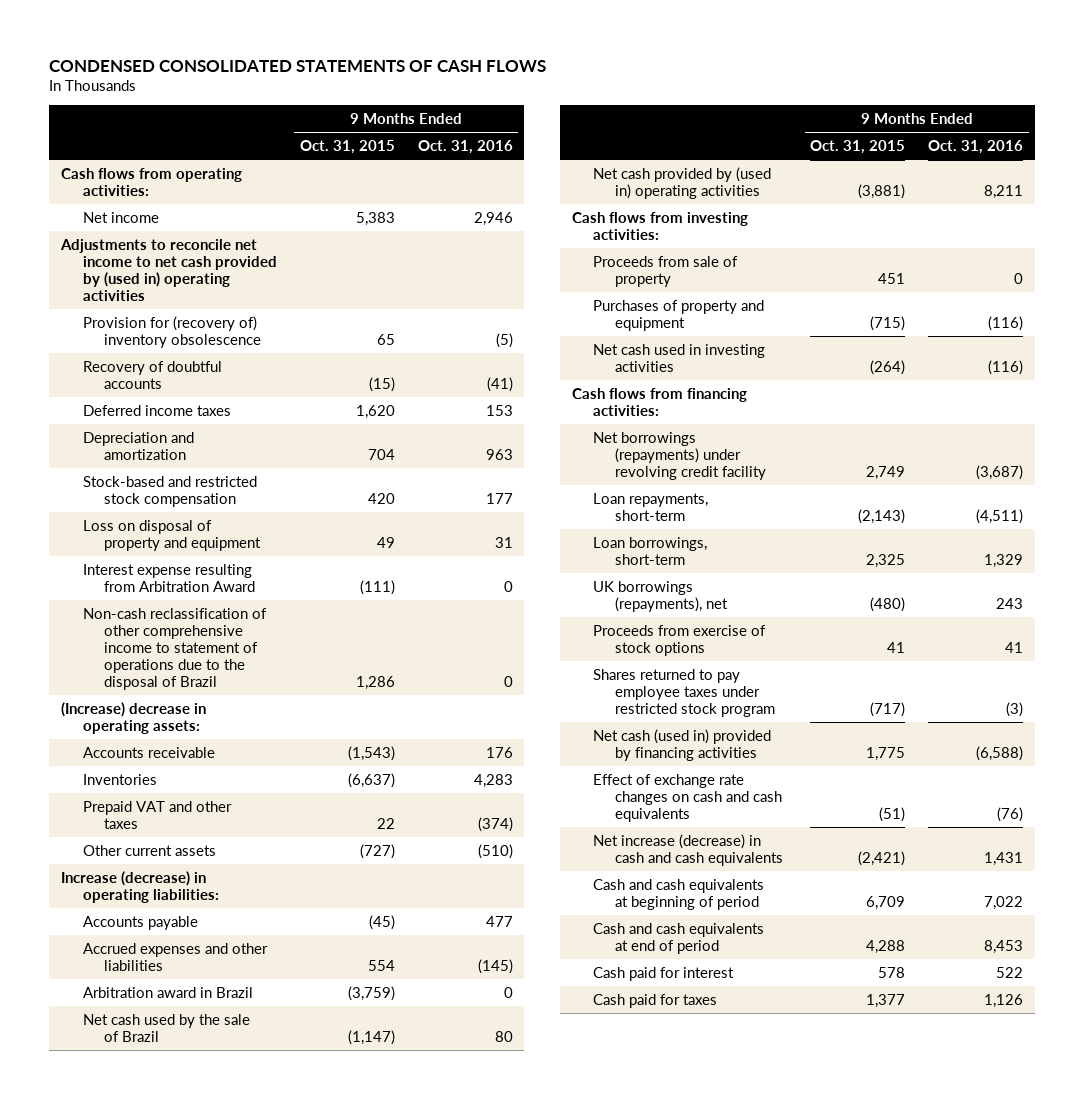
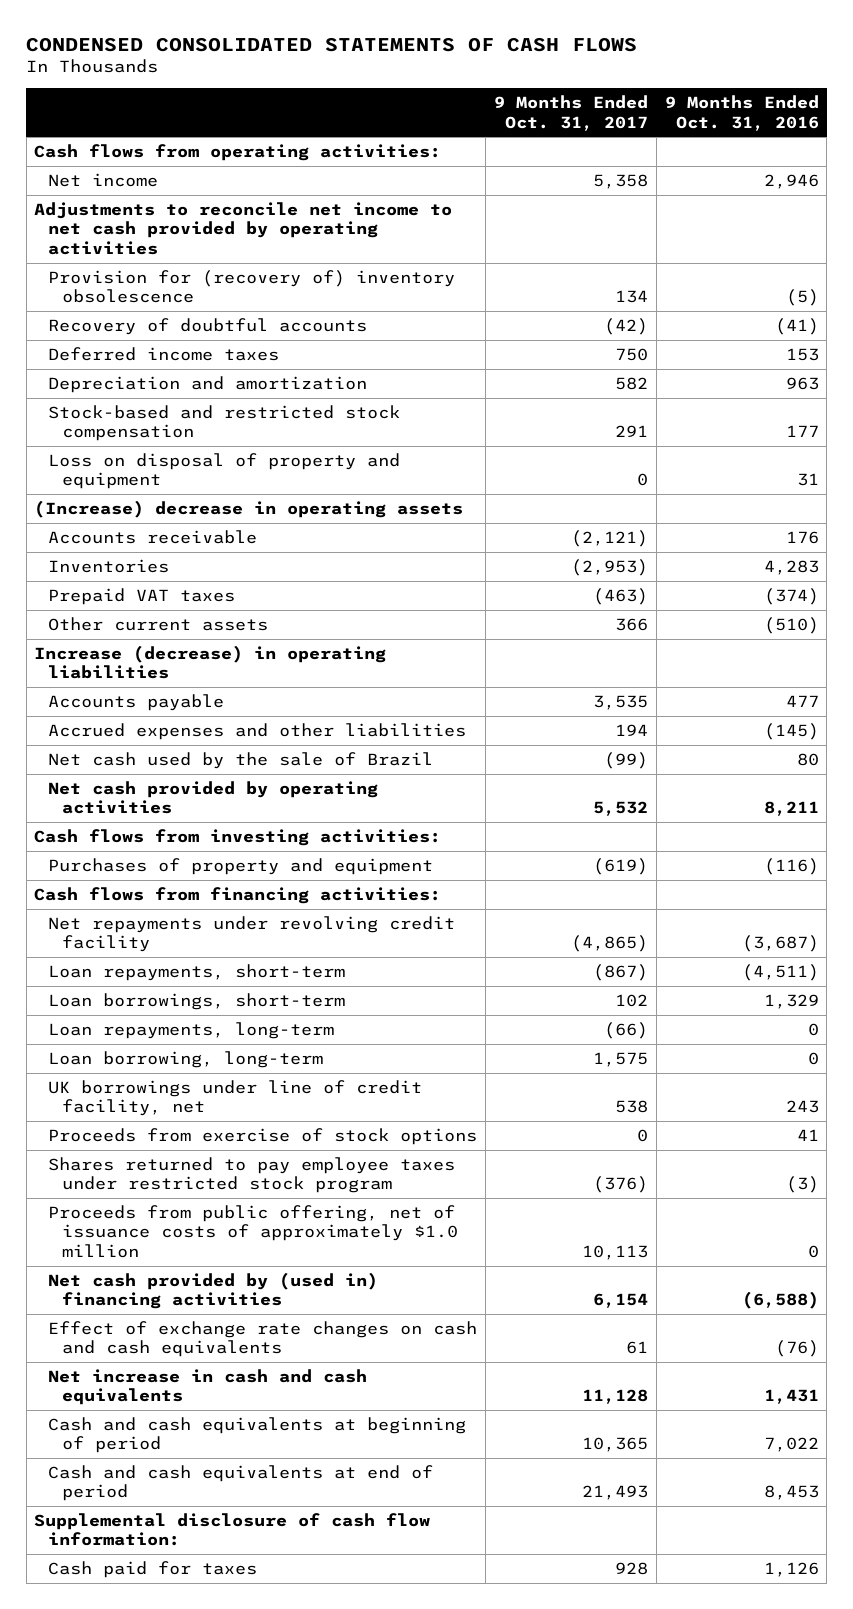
- | 9 Months Ended Oct. 31, 2015 | 9 Months Ended Oct. 31, 2016
+ | 9 Months Ended Oct. 31, 2017 | 9 Months Ended Oct. 31, 2016
- Adjustments to reconcile net income to net cash provided by (used in) operating activities
+ Adjustments to reconcile net income to net cash provided by operating activities
- Interest expense resulting from Arbitration Award | (111) | 0
- Non-cash reclassification of other comprehensive income to statement of operations due to the disposal of Brazil | 1,286 | 0
- (Increase) decrease in operating assets:
+ (Increase) decrease in operating assets
- Prepaid VAT and other taxes | 22 | (374)
+ Prepaid VAT taxes | (463) | (374)
- Increase (decrease) in operating liabilities:
+ Increase (decrease) in operating liabilities
- Arbitration award in Brazil | (3,759) | 0
- Net cash provided by (used in) operating activities | (3,881) | 8,211
+ Net cash provided by operating activities | 5,532 | 8,211
- Proceeds from sale of property | 451 | 0
- Net cash used in investing activities | (264) | (116)
- Net borrowings (repayments) under revolving credit facility | 2,749 | (3,687)
+ Net repayments under revolving credit facility | (4,865) | (3,687)
- UK borrowings (repayments), net | (480) | 243
+ Loan repayments, long-term | (66) | 0
+ Loan borrowing, long-term | 1,575 | 0
+ UK borrowings under line of credit facility, net | 538 | 243
- Net cash (used in) provided by financing activities | 1,775 | (6,588)
+ Proceeds from public offering, net of issuance costs of approximately $1.0 million | 10,113 | 0
+ Net cash provided by (used in) financing activities | 6,154 | (6,588)
- Net increase (decrease) in cash and cash equivalents | (2,421) | 1,431
+ Net increase in cash and cash equivalents | 11,128 | 1,431
- Cash paid for interest | 578 | 522
+ Supplemental disclosure of cash flow information:

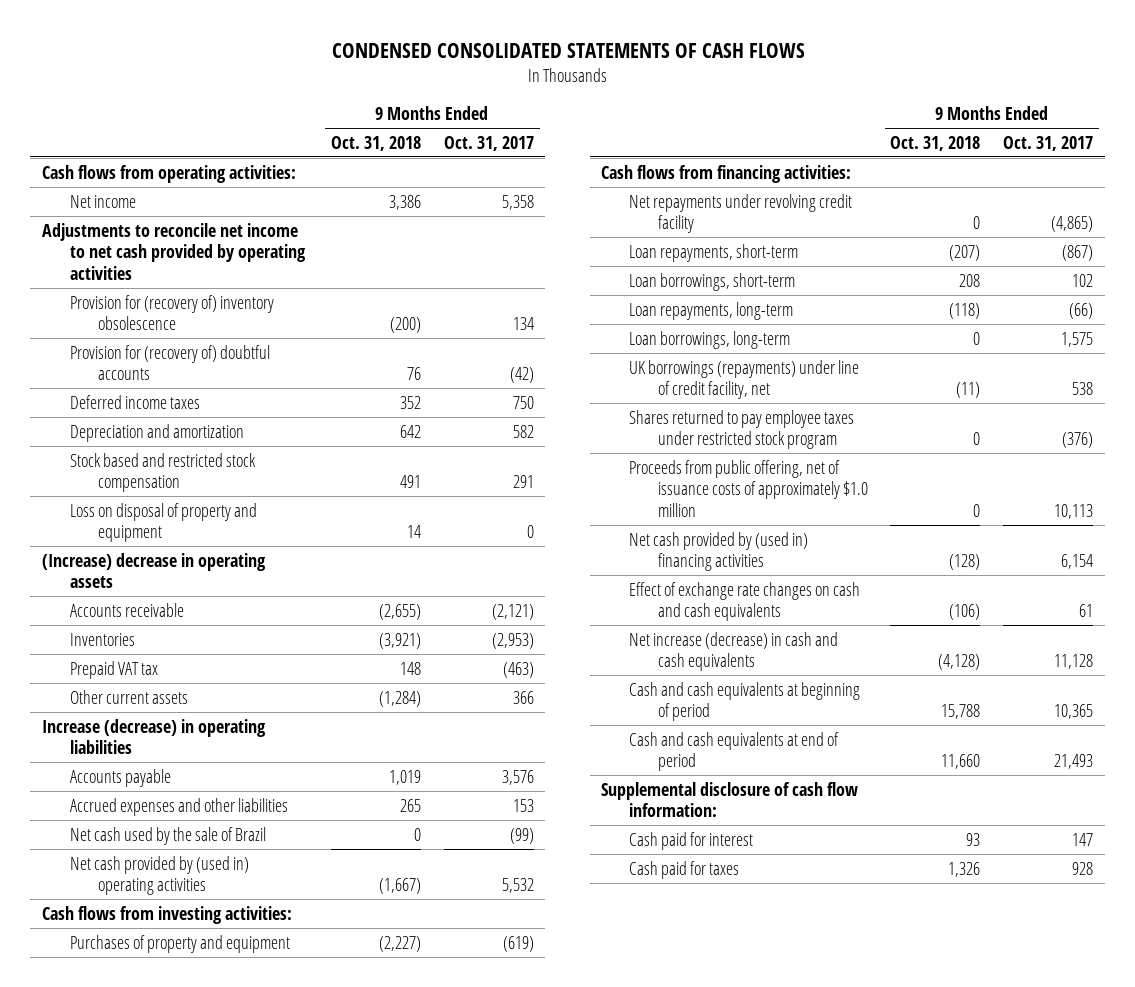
- | 9 Months Ended Oct. 31, 2017 | 9 Months Ended Oct. 31, 2016
+ | 9 Months Ended Oct. 31, 2018 | 9 Months Ended Oct. 31, 2017
- Recovery of doubtful accounts | (42) | (41)
+ Provision for (recovery of) doubtful accounts | 76 | (42)
- Stock-based and restricted stock compensation | 291 | 177
+ Stock based and restricted stock compensation | 491 | 291
- Prepaid VAT taxes | (463) | (374)
+ Prepaid VAT tax | 148 | (463)
- Accounts payable | 3,535 | 477
- Accrued expenses and other liabilities | 194 | (145)
+ Accounts payable | 1,019 | 3,576
+ Accrued expenses and other liabilities | 265 | 153
- Net cash provided by operating activities | 5,532 | 8,211
+ Net cash provided by (used in) operating activities | (1,667) | 5,532
- Loan borrowing, long-term | 1,575 | 0
- UK borrowings under line of credit facility, net | 538 | 243
- Proceeds from exercise of stock options | 0 | 41
+ Loan borrowings, long-term | 0 | 1,575
+ UK borrowings (repayments) under line of credit facility, net | (11) | 538
- Net increase in cash and cash equivalents | 11,128 | 1,431
+ Net increase (decrease) in cash and cash equivalents | (4,128) | 11,128
+ Cash paid for interest | 93 | 147

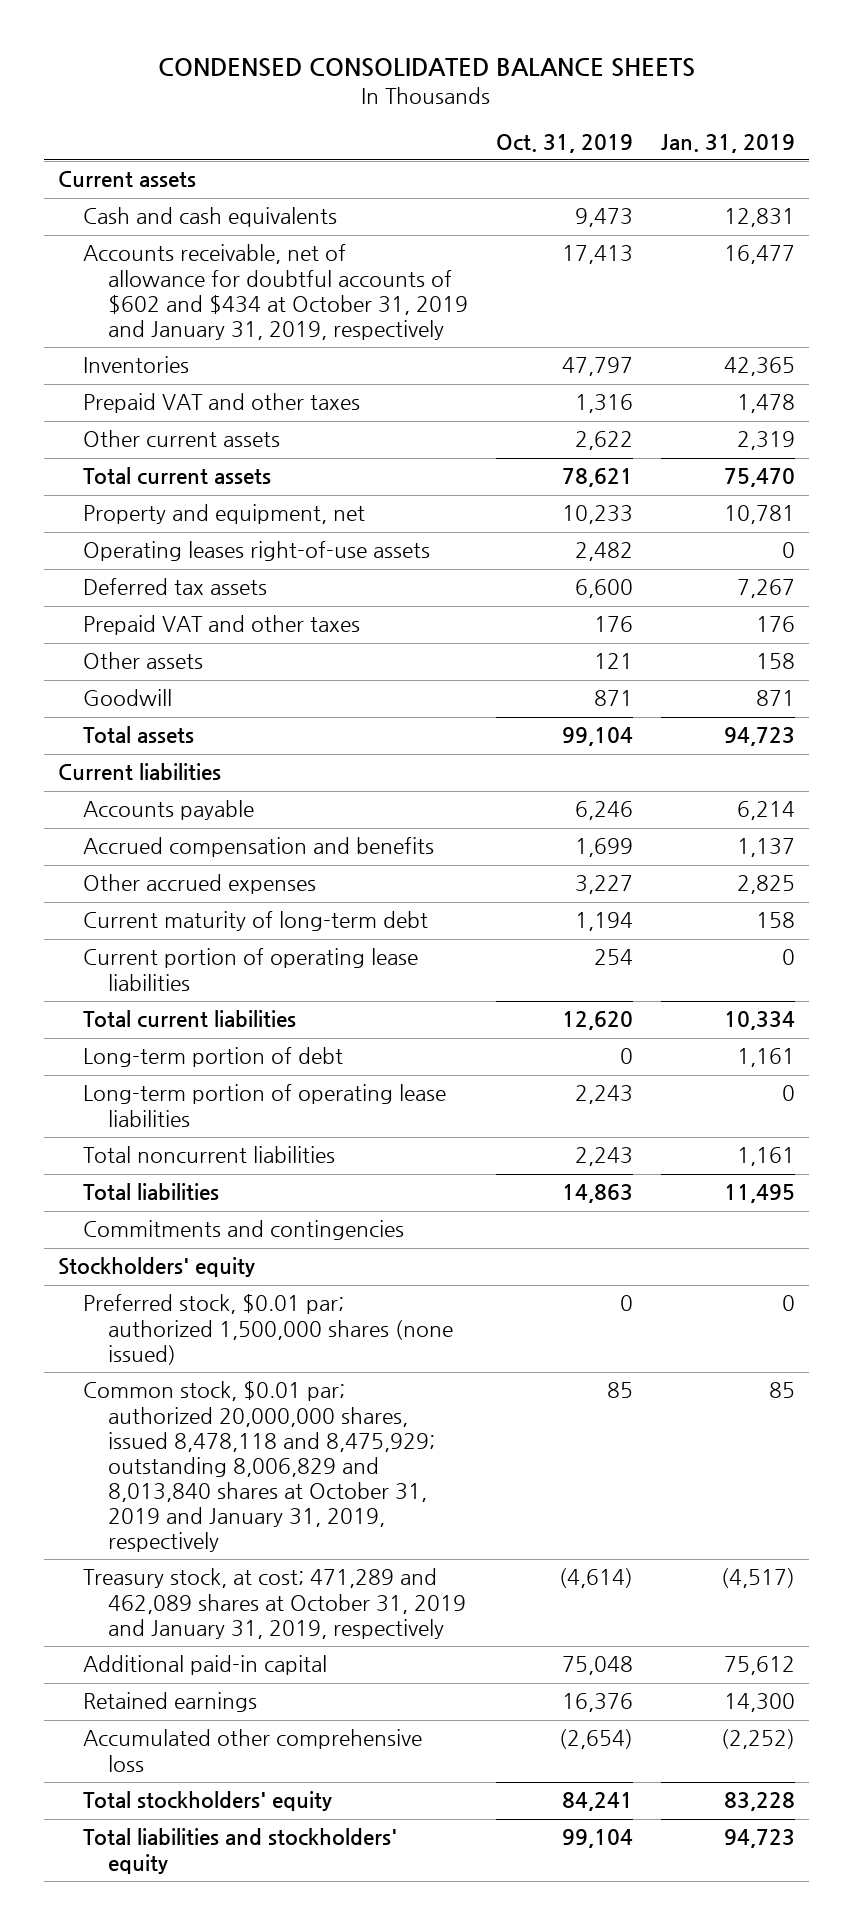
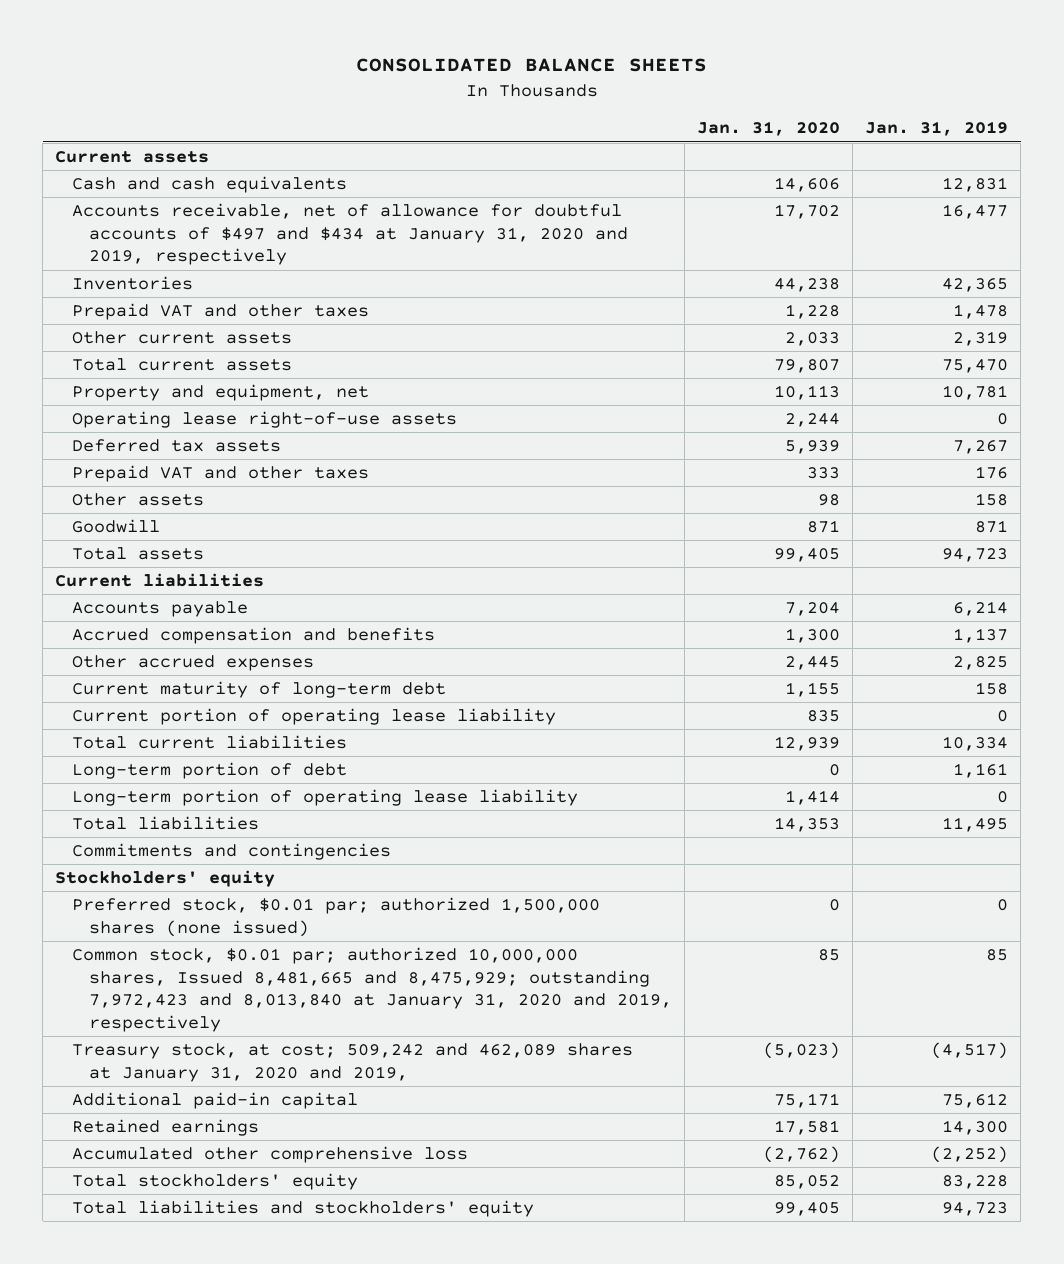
- CONDENSED CONSOLIDATED BALANCE SHEETS
+ CONSOLIDATED BALANCE SHEETS
- | Oct. 31, 2019 | Jan. 31, 2019
+ | Jan. 31, 2020 | Jan. 31, 2019
- Accounts receivable, net of allowance for doubtful accounts of $602 and $434 at October 31, 2019 and January 31, 2019, respectively | 17,413 | 16,477
+ Accounts receivable, net of allowance for doubtful accounts of $497 and $434 at January 31, 2020 and 2019, respectively | 17,702 | 16,477
- Operating leases right-of-use assets | 2,482 | 0
+ Operating lease right-of-use assets | 2,244 | 0
- Current portion of operating lease liabilities | 254 | 0
+ Current portion of operating lease liability | 835 | 0
- Long-term portion of operating lease liabilities | 2,243 | 0
- Total noncurrent liabilities | 2,243 | 1,161
+ Long-term portion of operating lease liability | 1,414 | 0
- Common stock, $0.01 par; authorized 20,000,000 shares, issued 8,478,118 and 8,475,929; outstanding 8,006,829 and 8,013,840 shares at October 31, 2019 and January 31, 2019, respectively | 85 | 85
- Treasury stock, at cost; 471,289 and 462,089 shares at October 31, 2019 and January 31, 2019, respectively | (4,614) | (4,517)
+ Common stock, $0.01 par; authorized 10,000,000 shares, Issued 8,481,665 and 8,475,929; outstanding 7,972,423 and 8,013,840 at January 31, 2020 and 2019, respectively | 85 | 85
+ Treasury stock, at cost; 509,242 and 462,089 shares at January 31, 2020 and 2019, | (5,023) | (4,517)

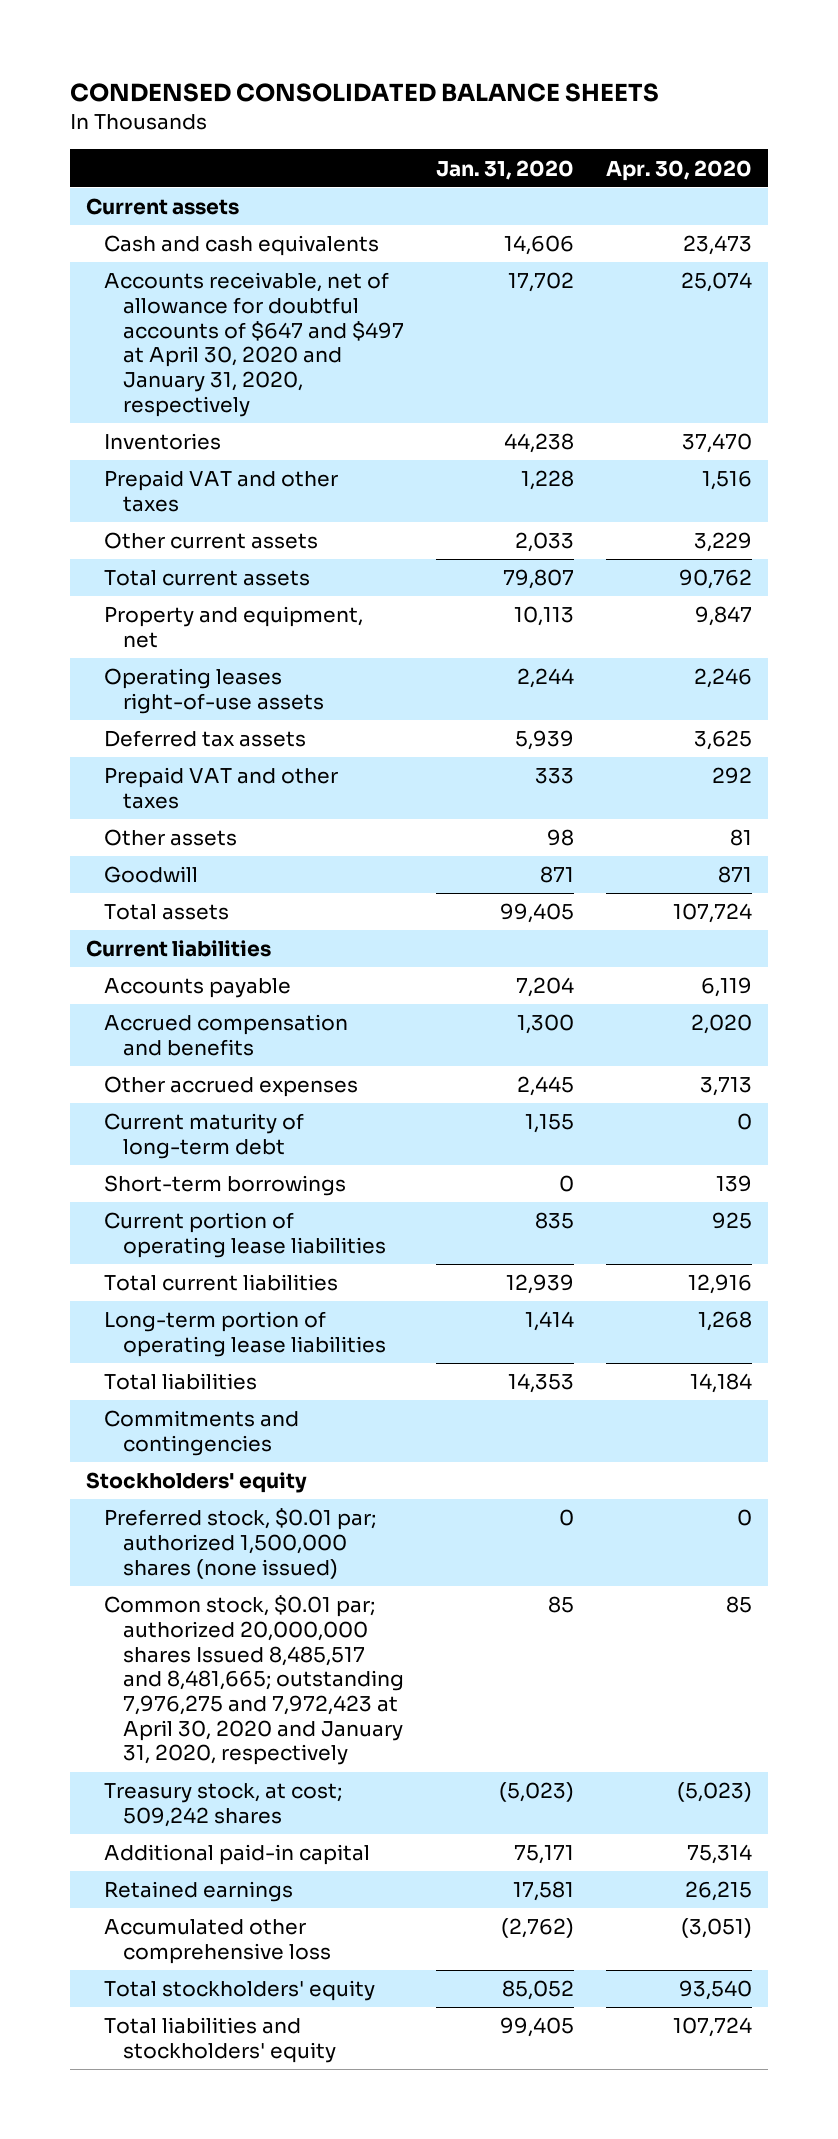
- CONSOLIDATED BALANCE SHEETS
+ CONDENSED CONSOLIDATED BALANCE SHEETS
- | Jan. 31, 2020 | Jan. 31, 2019
+ | Jan. 31, 2020 | Apr. 30, 2020
- Accounts receivable, net of allowance for doubtful accounts of $497 and $434 at January 31, 2020 and 2019, respectively | 17,702 | 16,477
+ Accounts receivable, net of allowance for doubtful accounts of $647 and $497 at April 30, 2020 and January 31, 2020, respectively | 17,702 | 25,074
- Operating lease right-of-use assets | 2,244 | 0
+ Operating leases right-of-use assets | 2,244 | 2,246
- Current portion of operating lease liability | 835 | 0
+ Short-term borrowings | 0 | 139
+ Current portion of operating lease liabilities | 835 | 925
- Long-term portion of debt | 0 | 1,161
- Long-term portion of operating lease liability | 1,414 | 0
+ Long-term portion of operating lease liabilities | 1,414 | 1,268
- Common stock, $0.01 par; authorized 10,000,000 shares, Issued 8,481,665 and 8,475,929; outstanding 7,972,423 and 8,013,840 at January 31, 2020 and 2019, respectively | 85 | 85
- Treasury stock, at cost; 509,242 and 462,089 shares at January 31, 2020 and 2019, | (5,023) | (4,517)
+ Common stock, $0.01 par; authorized 20,000,000 shares Issued 8,485,517 and 8,481,665; outstanding 7,976,275 and 7,972,423 at April 30, 2020 and January 31, 2020, respectively | 85 | 85
+ Treasury stock, at cost; 509,242 shares | (5,023) | (5,023)

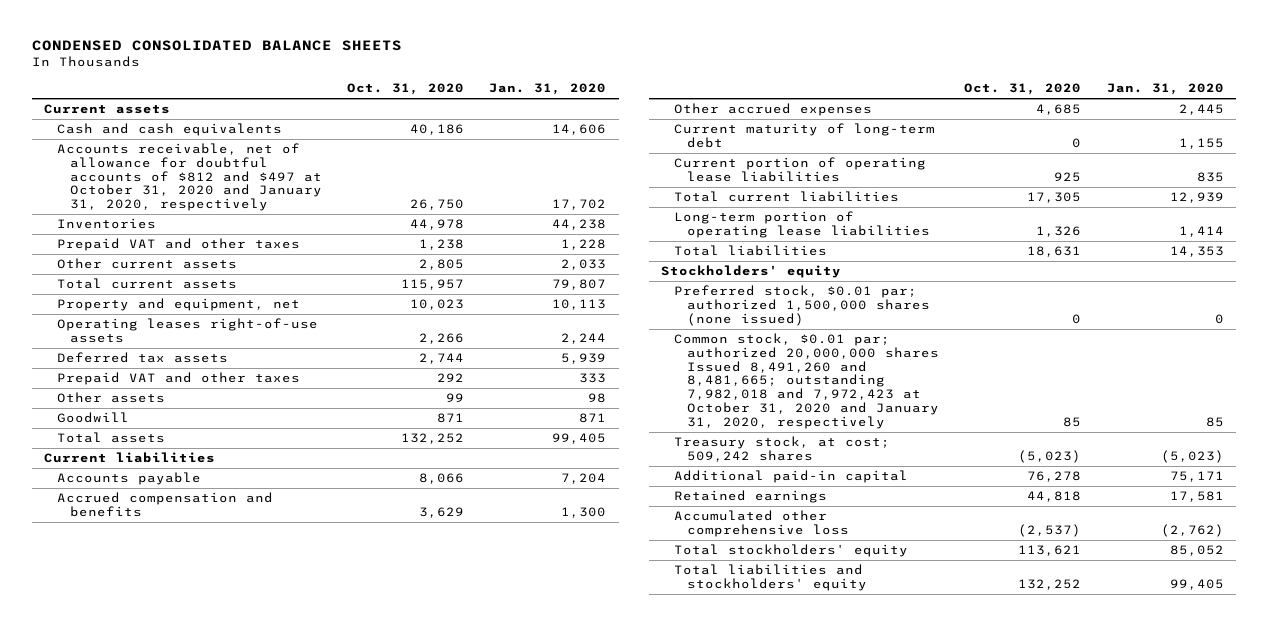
- | Jan. 31, 2020 | Apr. 30, 2020
+ | Oct. 31, 2020 | Jan. 31, 2020
- Accounts receivable, net of allowance for doubtful accounts of $647 and $497 at April 30, 2020 and January 31, 2020, respectively | 17,702 | 25,074
+ Accounts receivable, net of allowance for doubtful accounts of $812 and $497 at October 31, 2020 and January 31, 2020, respectively | 26,750 | 17,702
- Short-term borrowings | 0 | 139
- Commitments and contingencies
- Common stock, $0.01 par; authorized 20,000,000 shares Issued 8,485,517 and 8,481,665; outstanding 7,976,275 and 7,972,423 at April 30, 2020 and January 31, 2020, respectively | 85 | 85
+ Common stock, $0.01 par; authorized 20,000,000 shares Issued 8,491,260 and 8,481,665; outstanding 7,982,018 and 7,972,423 at October 31, 2020 and January 31, 2020, respectively | 85 | 85

